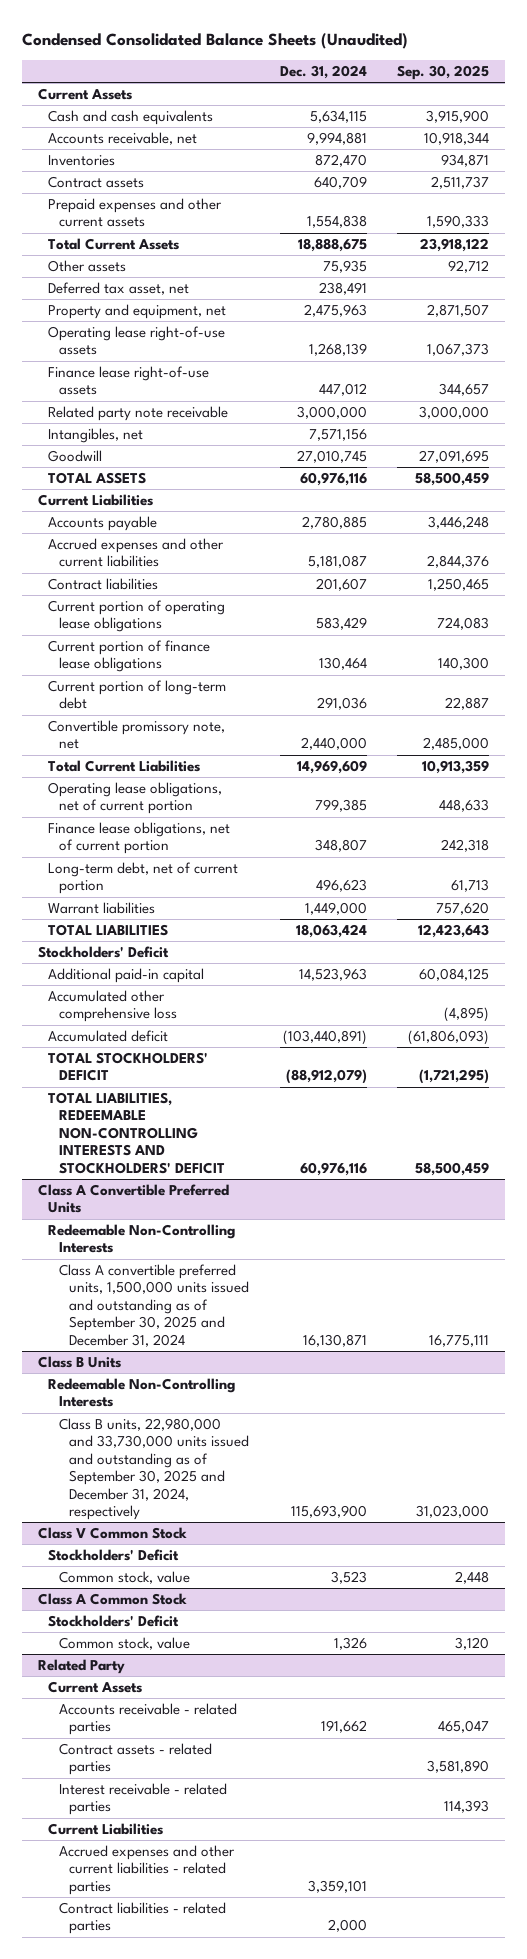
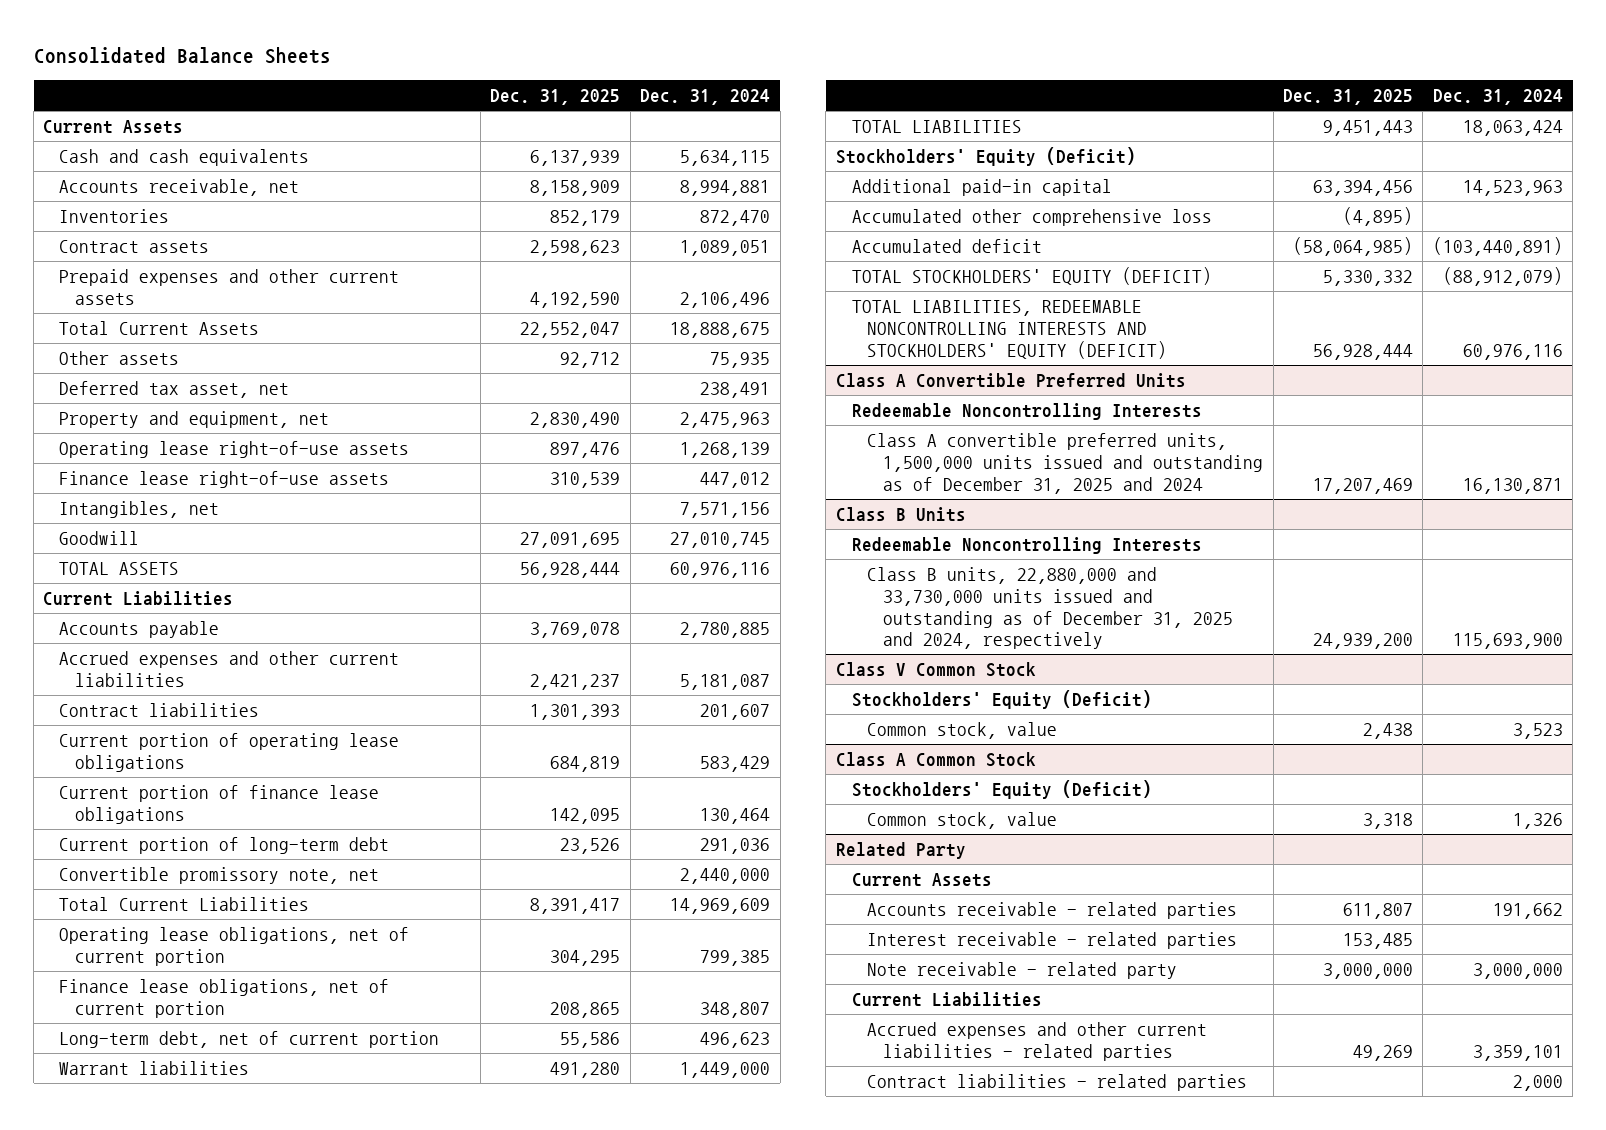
- Condensed Consolidated Balance Sheets (Unaudited)
+ Consolidated Balance Sheets
- | Dec. 31, 2024 | Sep. 30, 2025
+ | Dec. 31, 2025 | Dec. 31, 2024
- Accounts receivable, net | 9,994,881 | 10,918,344
+ Accounts receivable, net | 8,158,909 | 8,994,881
- Contract assets | 640,709 | 2,511,737
- Prepaid expenses and other current assets | 1,554,838 | 1,590,333
+ Contract assets | 2,598,623 | 1,089,051
+ Prepaid expenses and other current assets | 4,192,590 | 2,106,496
- Related party note receivable | 3,000,000 | 3,000,000
- Stockholders' Deficit
+ Stockholders' Equity (Deficit)
- TOTAL STOCKHOLDERS' DEFICIT | (88,912,079) | (1,721,295)
- TOTAL LIABILITIES, REDEEMABLE NON-CONTROLLING INTERESTS AND STOCKHOLDERS' DEFICIT | 60,976,116 | 58,500,459
+ TOTAL STOCKHOLDERS' EQUITY (DEFICIT) | 5,330,332 | (88,912,079)
+ TOTAL LIABILITIES, REDEEMABLE NONCONTROLLING INTERESTS AND STOCKHOLDERS' EQUITY (DEFICIT) | 56,928,444 | 60,976,116
@ Class A Convertible Preferred Units
- Redeemable Non-Controlling Interests
- Class A convertible preferred units, 1,500,000 units issued and outstanding as of September 30, 2025 and December 31, 2024 | 16,130,871 | 16,775,111
+ Redeemable Noncontrolling Interests
+ Class A convertible preferred units, 1,500,000 units issued and outstanding as of December 31, 2025 and 2024 | 17,207,469 | 16,130,871
@ Class B Units
- Redeemable Non-Controlling Interests
- Class B units, 22,980,000 and 33,730,000 units issued and outstanding as of September 30, 2025 and December 31, 2024, respectively | 115,693,900 | 31,023,000
+ Redeemable Noncontrolling Interests
+ Class B units, 22,880,000 and 33,730,000 units issued and outstanding as of December 31, 2025 and 2024, respectively | 24,939,200 | 115,693,900
@ Class V Common Stock
- Stockholders' Deficit
+ Stockholders' Equity (Deficit)
@ Class A Common Stock
- Stockholders' Deficit
+ Stockholders' Equity (Deficit)
@ Related Party
- Contract assets - related parties | | 3,581,890
+ Note receivable - related party | 3,000,000 | 3,000,000

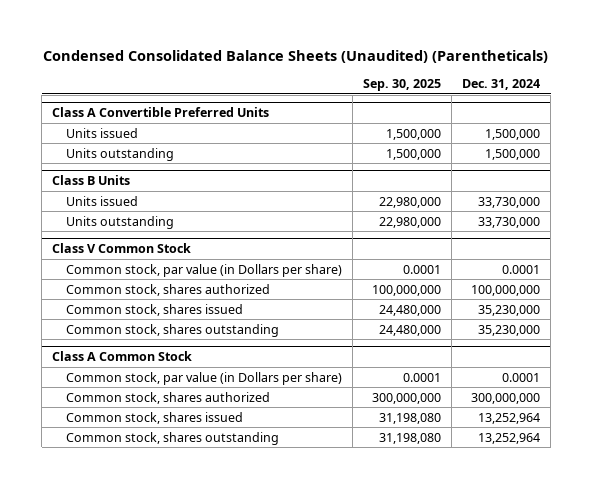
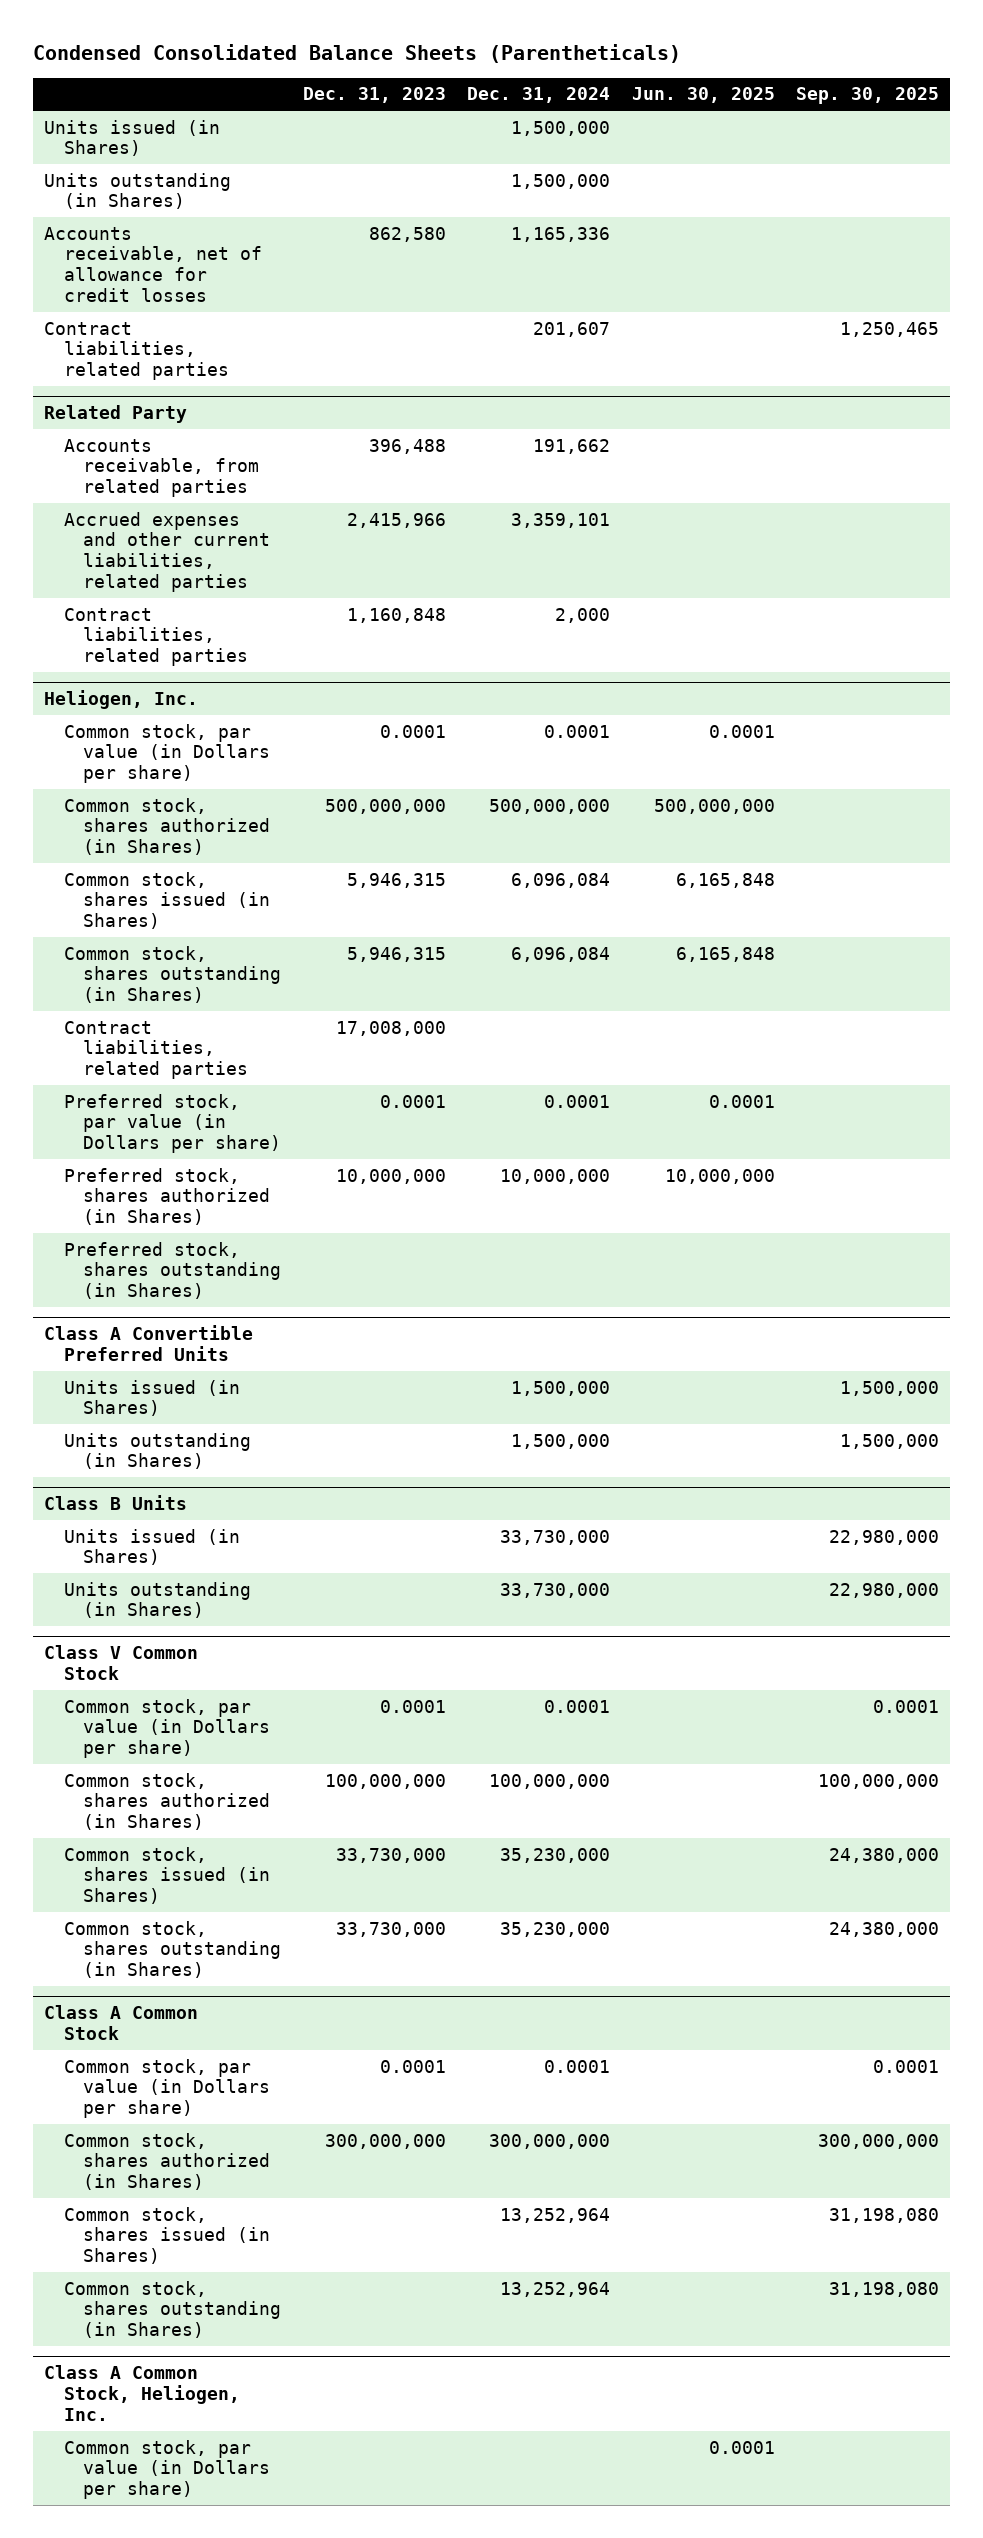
- Condensed Consolidated Balance Sheets (Unaudited) (Parentheticals)
+ Condensed Consolidated Balance Sheets (Parentheticals)
- | Sep. 30, 2025 | Dec. 31, 2024
+ | Dec. 31, 2023 | Dec. 31, 2024 | Jun. 30, 2025 | Sep. 30, 2025
+ Units issued (in Shares) | | 1,500,000 | |
+ Units outstanding (in Shares) | | 1,500,000 | |
+ Accounts receivable, net of allowance for credit losses | 862,580 | 1,165,336 | |
+ Contract liabilities, related parties | | 201,607 | | 1,250,465
+ Related Party
+ Accounts receivable, from related parties | 396,488 | 191,662 | |
+ Accrued expenses and other current liabilities, related parties | 2,415,966 | 3,359,101 | |
+ Contract liabilities, related parties | 1,160,848 | 2,000 | |
+ Heliogen, Inc.
+ Common stock, par value (in Dollars per share) | 0.0001 | 0.0001 | 0.0001 |
+ Common stock, shares authorized (in Shares) | 500,000,000 | 500,000,000 | 500,000,000 |
+ Common stock, shares issued (in Shares) | 5,946,315 | 6,096,084 | 6,165,848 |
+ Common stock, shares outstanding (in Shares) | 5,946,315 | 6,096,084 | 6,165,848 |
+ Contract liabilities, related parties | 17,008,000 | | |
+ Preferred stock, par value (in Dollars per share) | 0.0001 | 0.0001 | 0.0001 |
+ Preferred stock, shares authorized (in Shares) | 10,000,000 | 10,000,000 | 10,000,000 |
+ Preferred stock, shares outstanding (in Shares)
@ Class A Convertible Preferred Units
- Units issued | 1,500,000 | 1,500,000
- Units outstanding | 1,500,000 | 1,500,000
+ Units issued (in Shares) | | 1,500,000 | | 1,500,000
+ Units outstanding (in Shares) | | 1,500,000 | | 1,500,000
@ Class B Units
- Units issued | 22,980,000 | 33,730,000
- Units outstanding | 22,980,000 | 33,730,000
+ Units issued (in Shares) | | 33,730,000 | | 22,980,000
+ Units outstanding (in Shares) | | 33,730,000 | | 22,980,000
@ Class V Common Stock
- Common stock, shares authorized | 100,000,000 | 100,000,000
- Common stock, shares issued | 24,480,000 | 35,230,000
- Common stock, shares outstanding | 24,480,000 | 35,230,000
+ Common stock, shares authorized (in Shares) | 100,000,000 | 100,000,000 | | 100,000,000
+ Common stock, shares issued (in Shares) | 33,730,000 | 35,230,000 | | 24,380,000
+ Common stock, shares outstanding (in Shares) | 33,730,000 | 35,230,000 | | 24,380,000
@ Class A Common Stock
- Common stock, shares authorized | 300,000,000 | 300,000,000
- Common stock, shares issued | 31,198,080 | 13,252,964
- Common stock, shares outstanding | 31,198,080 | 13,252,964
+ Common stock, shares authorized (in Shares) | 300,000,000 | 300,000,000 | | 300,000,000
+ Common stock, shares issued (in Shares) | | 13,252,964 | | 31,198,080
+ Common stock, shares outstanding (in Shares) | | 13,252,964 | | 31,198,080
+ Class A Common Stock, Heliogen, Inc.
+ Common stock, par value (in Dollars per share) | | | 0.0001 |

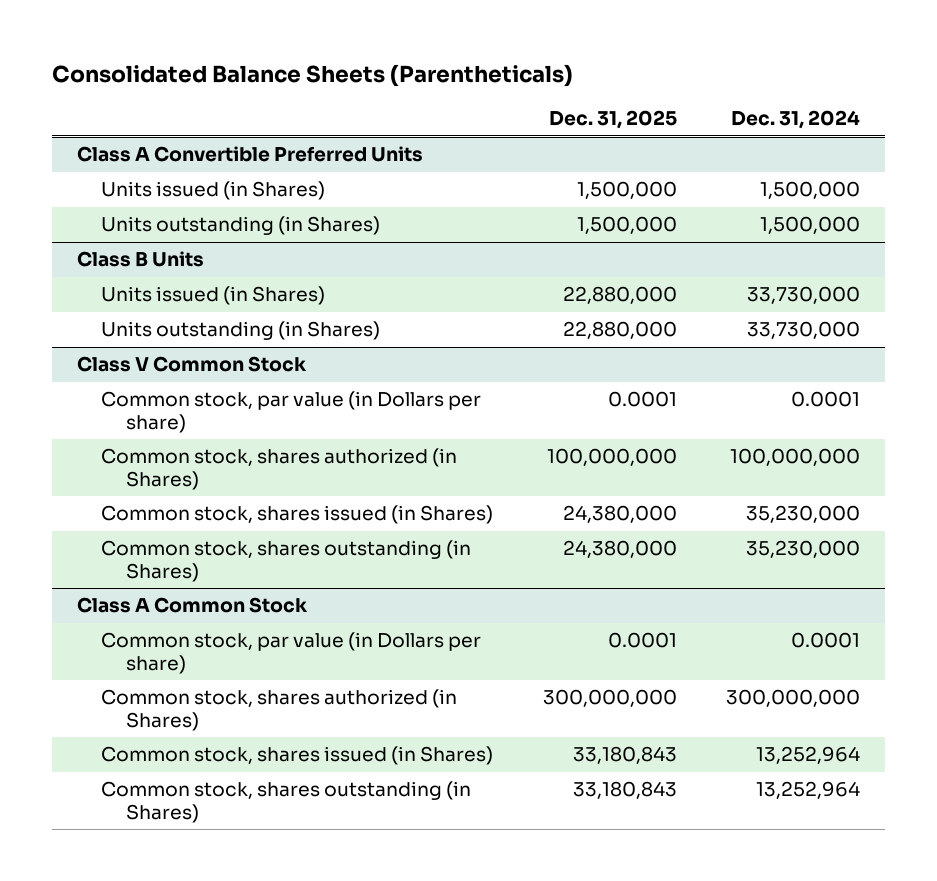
- Condensed Consolidated Balance Sheets (Parentheticals)
+ Consolidated Balance Sheets (Parentheticals)
- | Dec. 31, 2023 | Dec. 31, 2024 | Jun. 30, 2025 | Sep. 30, 2025
+ | Dec. 31, 2025 | Dec. 31, 2024
- Units issued (in Shares) | | 1,500,000 | |
- Units outstanding (in Shares) | | 1,500,000 | |
- Accounts receivable, net of allowance for credit losses | 862,580 | 1,165,336 | |
- Contract liabilities, related parties | | 201,607 | | 1,250,465
- Related Party
- Accounts receivable, from related parties | 396,488 | 191,662 | |
- Accrued expenses and other current liabilities, related parties | 2,415,966 | 3,359,101 | |
- Contract liabilities, related parties | 1,160,848 | 2,000 | |
- Heliogen, Inc.
- Common stock, par value (in Dollars per share) | 0.0001 | 0.0001 | 0.0001 |
- Common stock, shares authorized (in Shares) | 500,000,000 | 500,000,000 | 500,000,000 |
- Common stock, shares issued (in Shares) | 5,946,315 | 6,096,084 | 6,165,848 |
- Common stock, shares outstanding (in Shares) | 5,946,315 | 6,096,084 | 6,165,848 |
- Contract liabilities, related parties | 17,008,000 | | |
- Preferred stock, par value (in Dollars per share) | 0.0001 | 0.0001 | 0.0001 |
- Preferred stock, shares authorized (in Shares) | 10,000,000 | 10,000,000 | 10,000,000 |
- Preferred stock, shares outstanding (in Shares)
- Class A Common Stock, Heliogen, Inc.
- Common stock, par value (in Dollars per share) | | | 0.0001 |

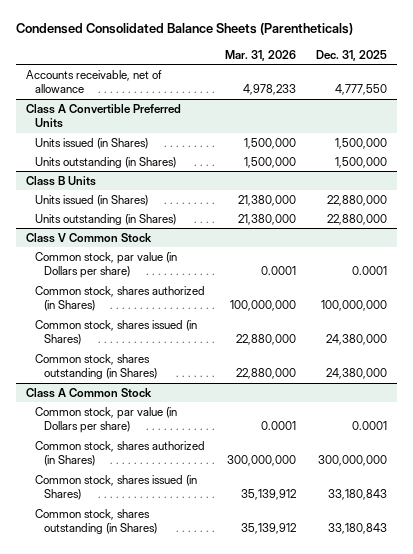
- Consolidated Balance Sheets (Parentheticals)
+ Condensed Consolidated Balance Sheets (Parentheticals)
- | Dec. 31, 2025 | Dec. 31, 2024
+ | Mar. 31, 2026 | Dec. 31, 2025
+ Accounts receivable, net of allowance | 4,978,233 | 4,777,550

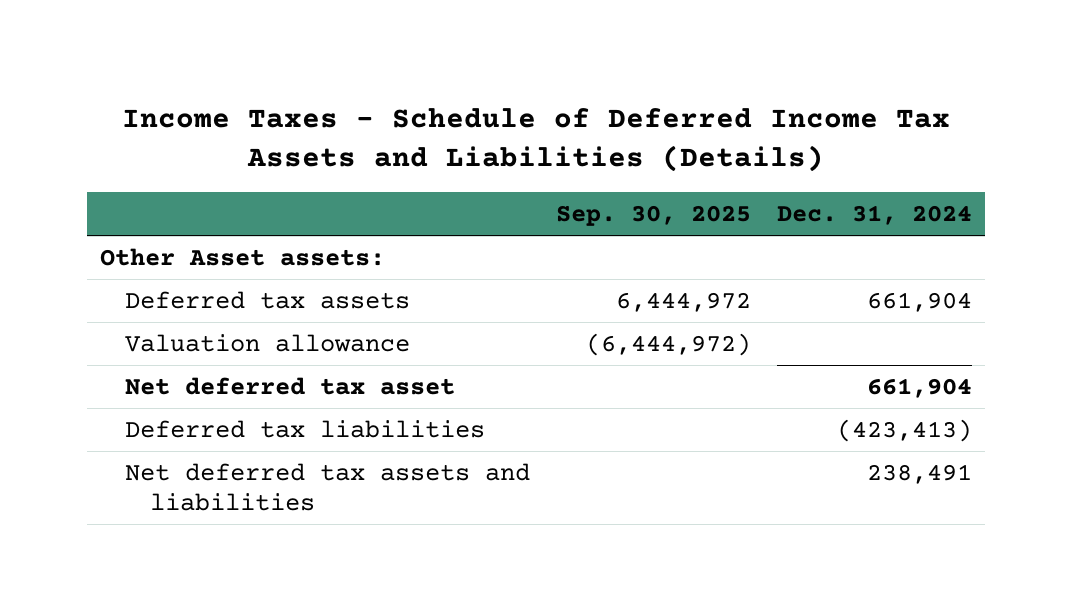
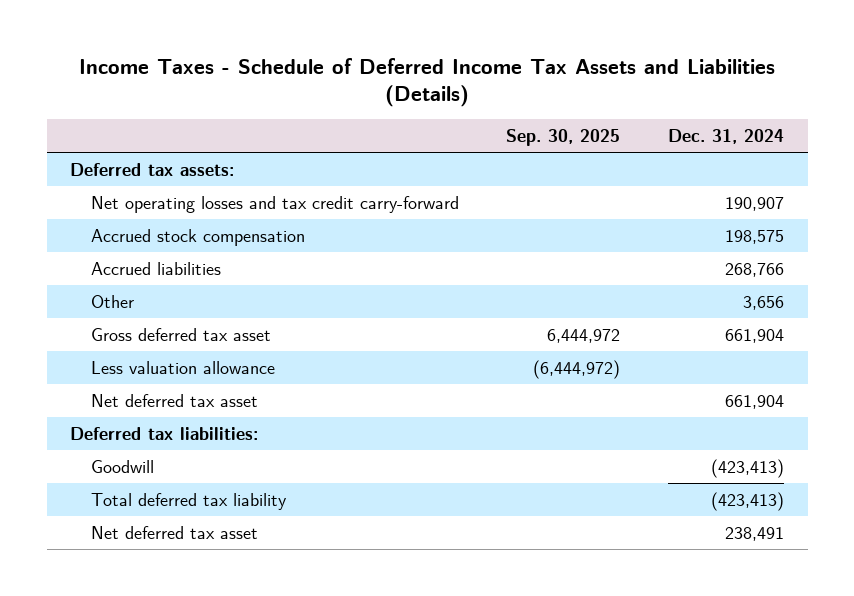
- Other Asset assets:
- Deferred tax assets | 6,444,972 | 661,904
- Valuation allowance | (6,444,972) |
+ Deferred tax assets:
+ Net operating losses and tax credit carry-forward | | 190,907
+ Accrued stock compensation | | 198,575
+ Accrued liabilities | | 268,766
+ Other | | 3,656
+ Gross deferred tax asset | 6,444,972 | 661,904
+ Less valuation allowance | (6,444,972) |
- Deferred tax liabilities | | (423,413)
- Net deferred tax assets and liabilities | | 238,491
+ Deferred tax liabilities:
+ Goodwill | | (423,413)
+ Total deferred tax liability | | (423,413)
+ Net deferred tax asset | | 238,491

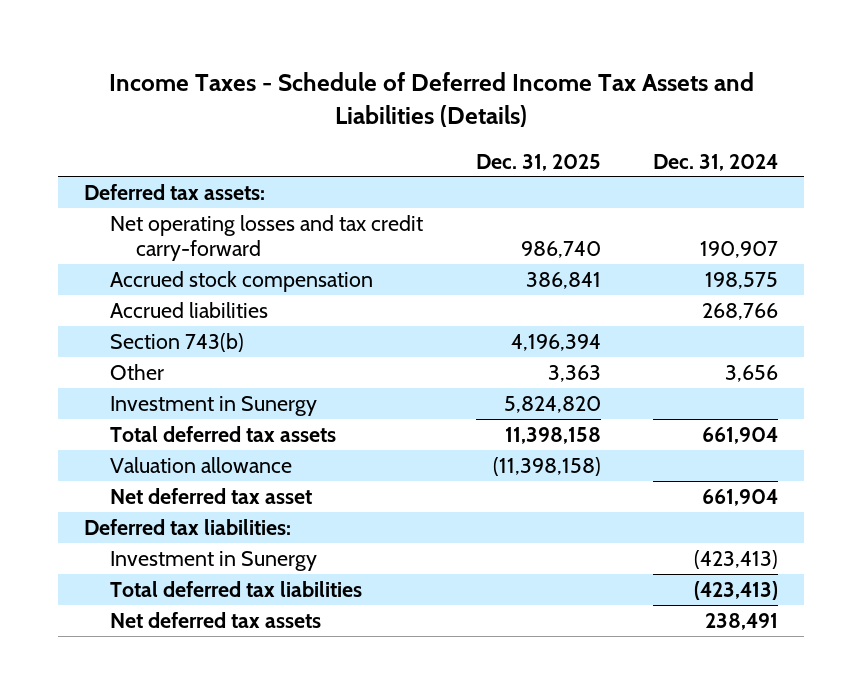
- | Sep. 30, 2025 | Dec. 31, 2024
+ | Dec. 31, 2025 | Dec. 31, 2024
+ Section 743(b) | 4,196,394 |
- Gross deferred tax asset | 6,444,972 | 661,904
- Less valuation allowance | (6,444,972) |
+ Investment in Sunergy | 5,824,820 |
+ Total deferred tax assets | 11,398,158 | 661,904
+ Valuation allowance | (11,398,158) |
- Goodwill | | (423,413)
- Total deferred tax liability | | (423,413)
- Net deferred tax asset | | 238,491
+ Investment in Sunergy | | (423,413)
+ Total deferred tax liabilities | | (423,413)
+ Net deferred tax assets | | 238,491

